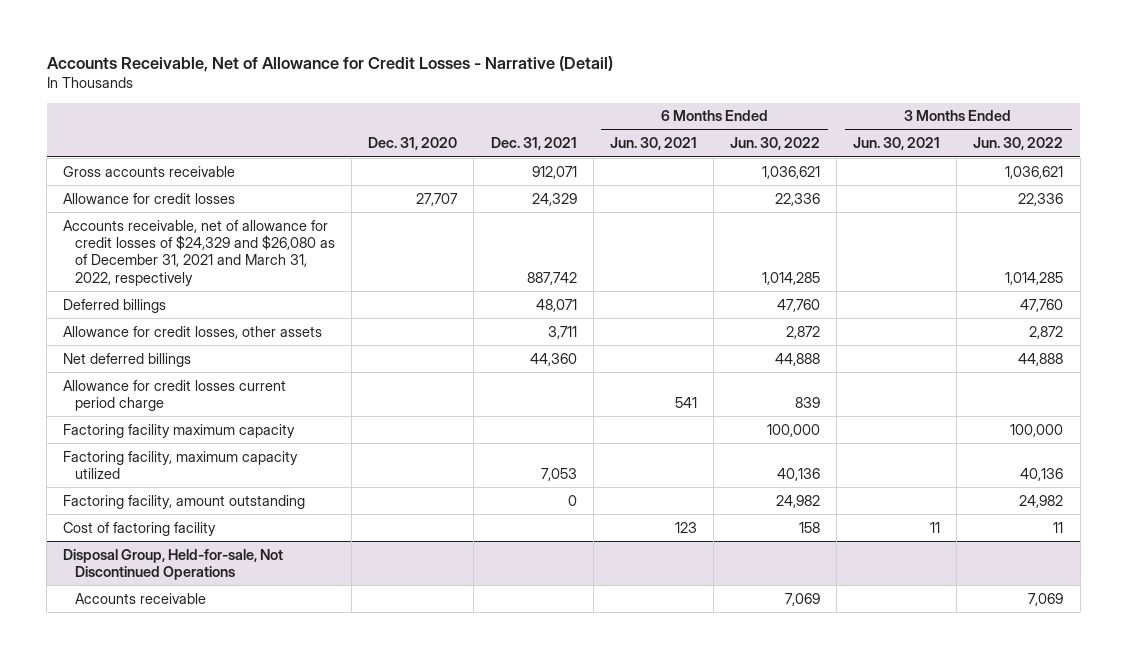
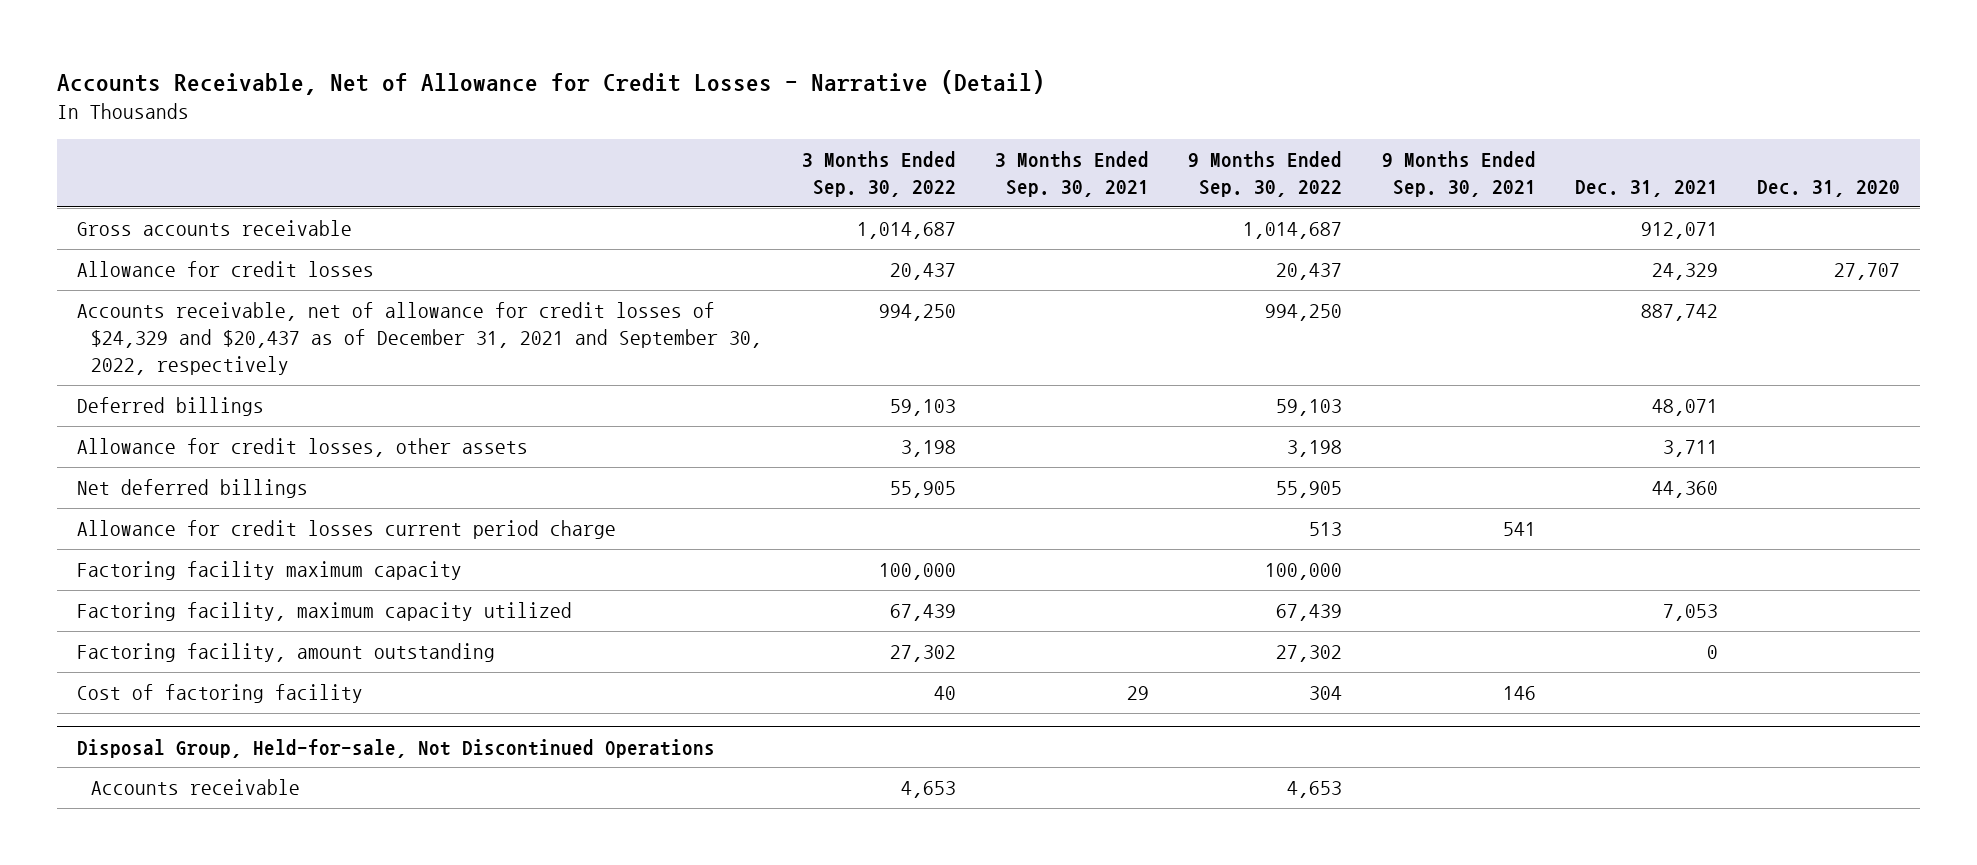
- | Dec. 31, 2020 | Dec. 31, 2021 | 6 Months Ended Jun. 30, 2021 | 6 Months Ended Jun. 30, 2022 | 3 Months Ended Jun. 30, 2021 | 3 Months Ended Jun. 30, 2022
+ | 3 Months Ended Sep. 30, 2022 | 3 Months Ended Sep. 30, 2021 | 9 Months Ended Sep. 30, 2022 | 9 Months Ended Sep. 30, 2021 | Dec. 31, 2021 | Dec. 31, 2020
- Accounts receivable, net of allowance for credit losses of $24,329 and $26,080 as of December 31, 2021 and March 31, 2022, respectively | | 887,742 | | 1,014,285 | | 1,014,285
+ Accounts receivable, net of allowance for credit losses of $24,329 and $20,437 as of December 31, 2021 and September 30, 2022, respectively | 994,250 | | 994,250 | | 887,742 |

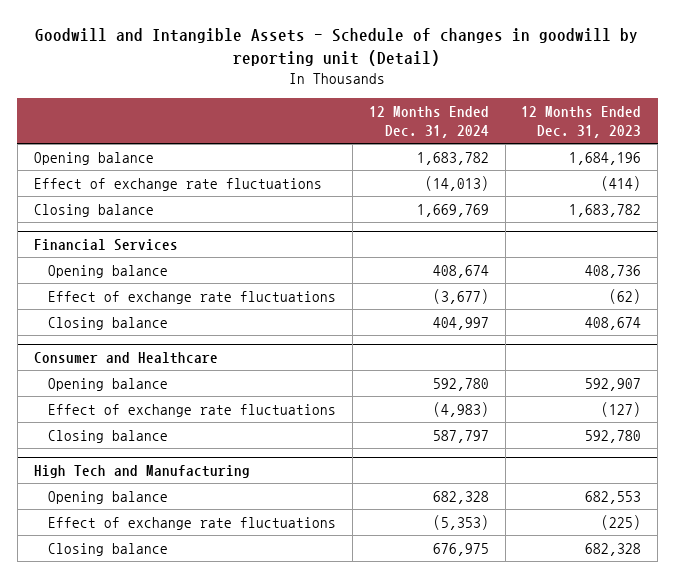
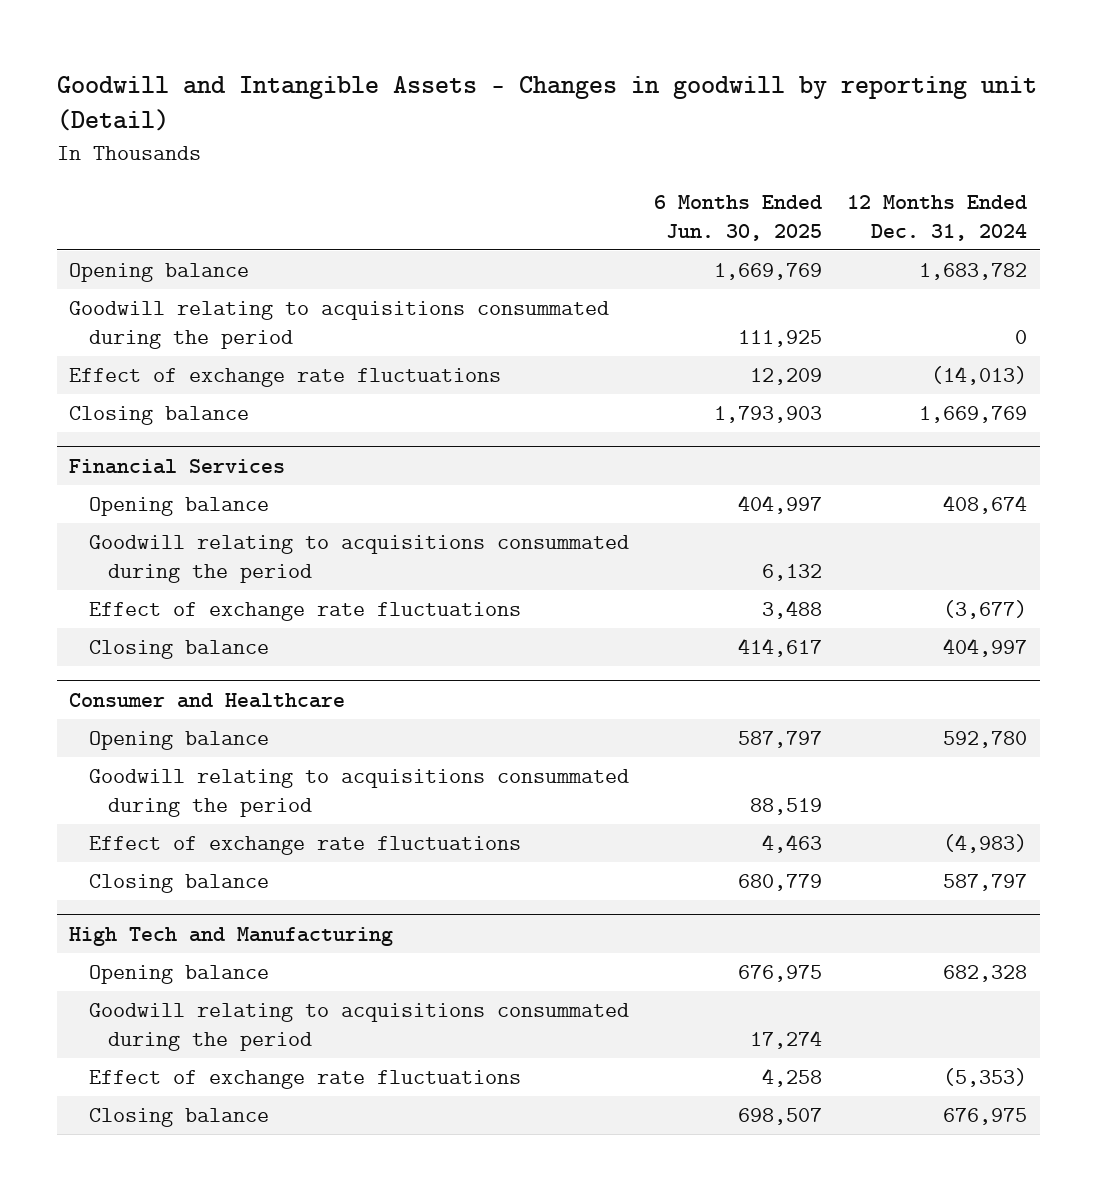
- Goodwill and Intangible Assets - Schedule of changes in goodwill by reporting unit (Detail)
+ Goodwill and Intangible Assets - Changes in goodwill by reporting unit (Detail)
- | 12 Months Ended Dec. 31, 2024 | 12 Months Ended Dec. 31, 2023
+ | 6 Months Ended Jun. 30, 2025 | 12 Months Ended Dec. 31, 2024
+ Goodwill relating to acquisitions consummated during the period | 111,925 | 0
@ Financial Services
+ Goodwill relating to acquisitions consummated during the period | 6,132 |
@ Consumer and Healthcare
+ Goodwill relating to acquisitions consummated during the period | 88,519 |
@ High Tech and Manufacturing
+ Goodwill relating to acquisitions consummated during the period | 17,274 |

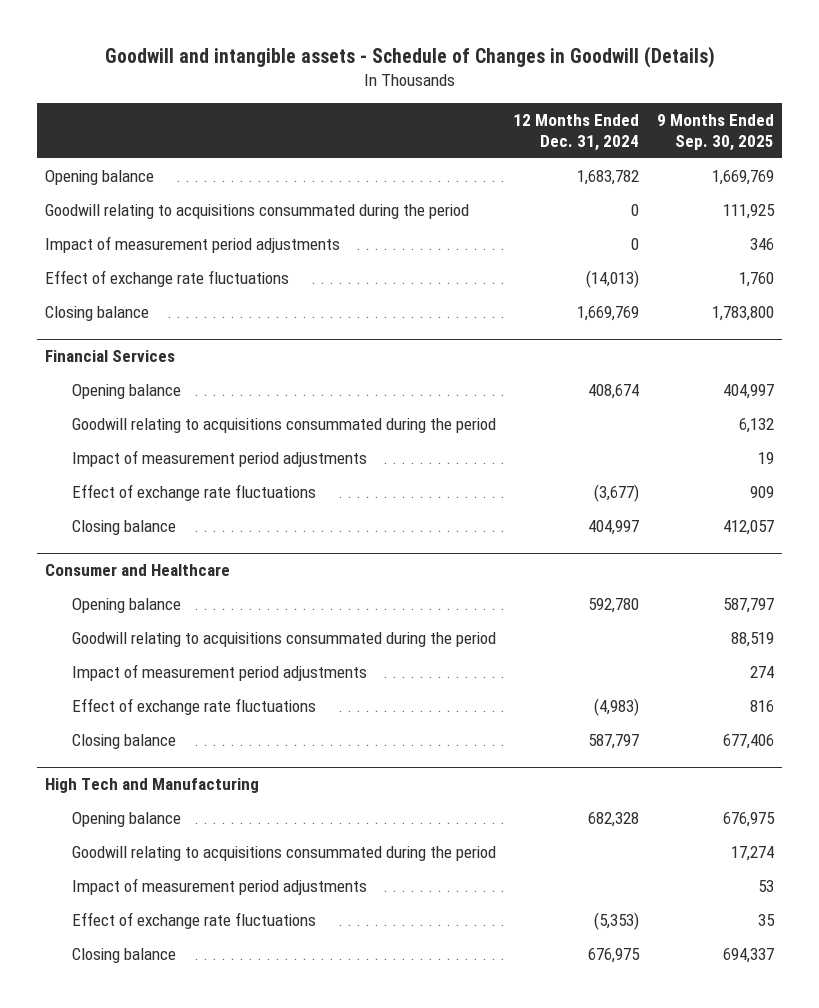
- Goodwill and Intangible Assets - Changes in goodwill by reporting unit (Detail)
+ Goodwill and intangible assets - Schedule of Changes in Goodwill (Details)
- | 6 Months Ended Jun. 30, 2025 | 12 Months Ended Dec. 31, 2024
+ | 12 Months Ended Dec. 31, 2024 | 9 Months Ended Sep. 30, 2025
+ Impact of measurement period adjustments | 0 | 346
@ Financial Services
+ Impact of measurement period adjustments | | 19
@ Consumer and Healthcare
+ Impact of measurement period adjustments | | 274
@ High Tech and Manufacturing
+ Impact of measurement period adjustments | | 53

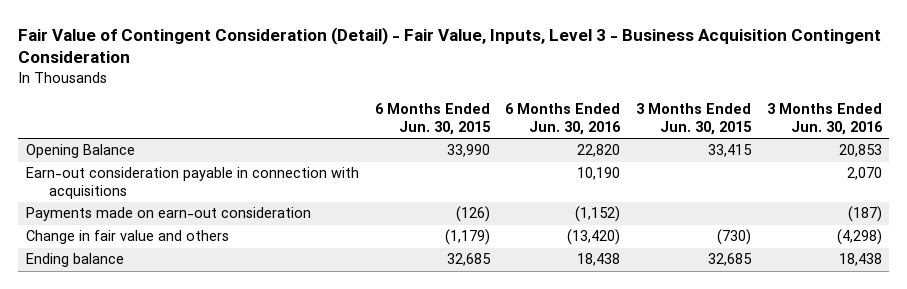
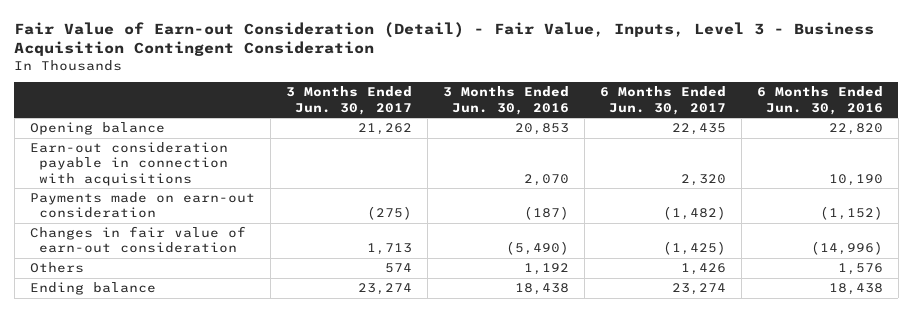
- Fair Value of Contingent Consideration (Detail) - Fair Value, Inputs, Level 3 - Business Acquisition Contingent Consideration
+ Fair Value of Earn-out Consideration (Detail) - Fair Value, Inputs, Level 3 - Business Acquisition Contingent Consideration
- | 6 Months Ended Jun. 30, 2015 | 6 Months Ended Jun. 30, 2016 | 3 Months Ended Jun. 30, 2015 | 3 Months Ended Jun. 30, 2016
+ | 3 Months Ended Jun. 30, 2017 | 3 Months Ended Jun. 30, 2016 | 6 Months Ended Jun. 30, 2017 | 6 Months Ended Jun. 30, 2016
- Opening Balance | 33,990 | 22,820 | 33,415 | 20,853
+ Opening balance | 21,262 | 20,853 | 22,435 | 22,820
- Change in fair value and others | (1,179) | (13,420) | (730) | (4,298)
+ Changes in fair value of earn-out consideration | 1,713 | (5,490) | (1,425) | (14,996)
+ Others | 574 | 1,192 | 1,426 | 1,576

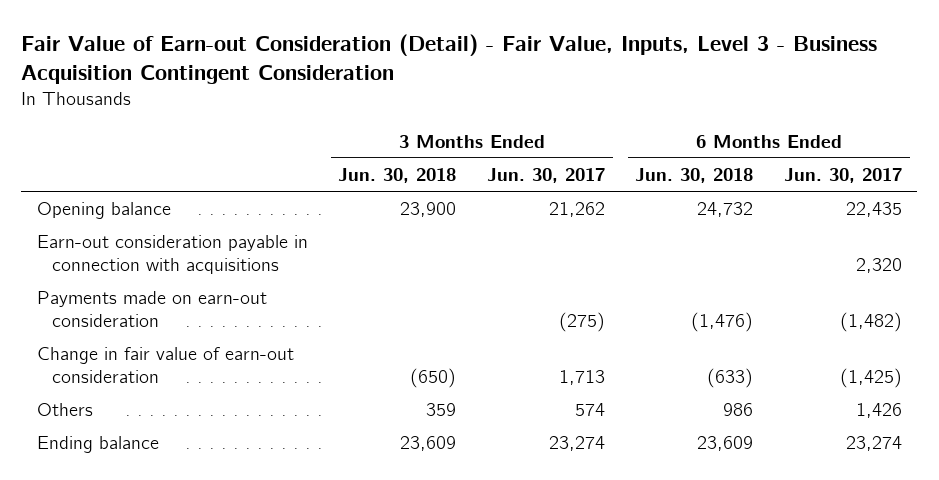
- | 3 Months Ended Jun. 30, 2017 | 3 Months Ended Jun. 30, 2016 | 6 Months Ended Jun. 30, 2017 | 6 Months Ended Jun. 30, 2016
+ | 3 Months Ended Jun. 30, 2018 | 3 Months Ended Jun. 30, 2017 | 6 Months Ended Jun. 30, 2018 | 6 Months Ended Jun. 30, 2017
- Changes in fair value of earn-out consideration | 1,713 | (5,490) | (1,425) | (14,996)
+ Change in fair value of earn-out consideration | (650) | 1,713 | (633) | (1,425)

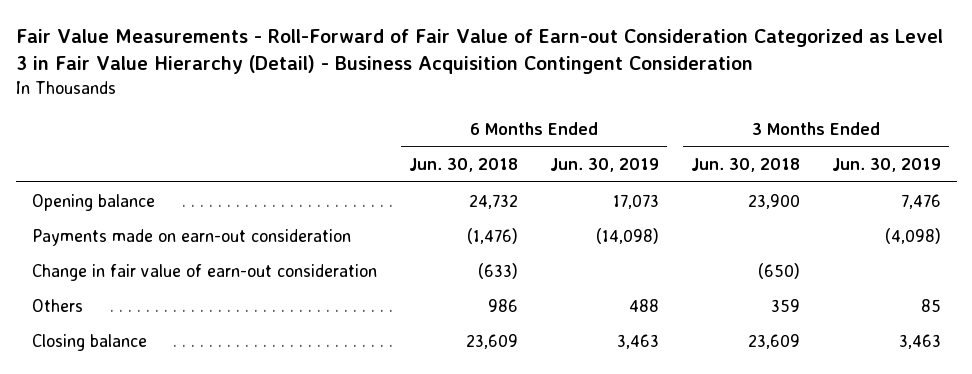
- Fair Value of Earn-out Consideration (Detail) - Fair Value, Inputs, Level 3 - Business Acquisition Contingent Consideration
+ Fair Value Measurements - Roll-Forward of Fair Value of Earn-out Consideration Categorized as Level 3 in Fair Value Hierarchy (Detail) - Business Acquisition Contingent Consideration
- | 3 Months Ended Jun. 30, 2018 | 3 Months Ended Jun. 30, 2017 | 6 Months Ended Jun. 30, 2018 | 6 Months Ended Jun. 30, 2017
+ | 6 Months Ended Jun. 30, 2018 | 6 Months Ended Jun. 30, 2019 | 3 Months Ended Jun. 30, 2018 | 3 Months Ended Jun. 30, 2019
- Earn-out consideration payable in connection with acquisitions | | | | 2,320
- Ending balance | 23,609 | 23,274 | 23,609 | 23,274
+ Closing balance | 23,609 | 3,463 | 23,609 | 3,463

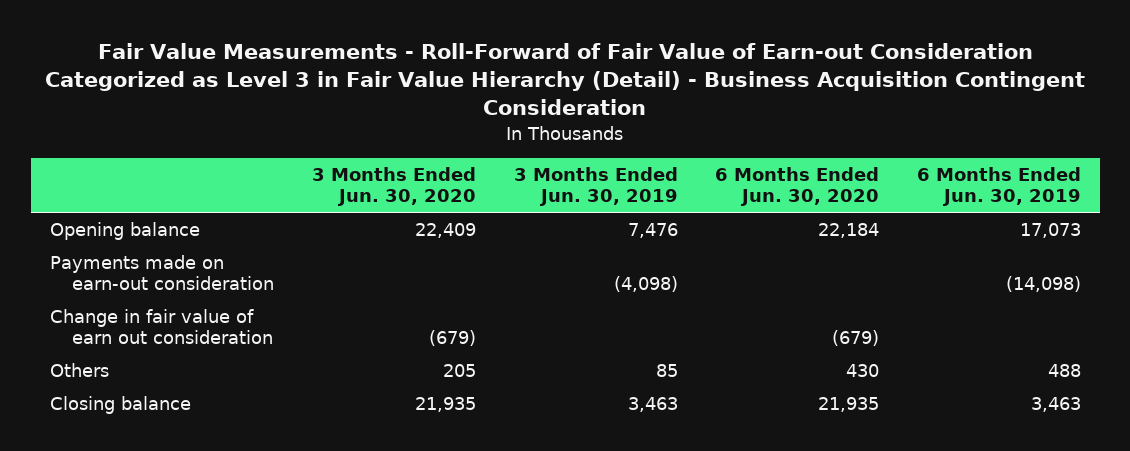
- | 6 Months Ended Jun. 30, 2018 | 6 Months Ended Jun. 30, 2019 | 3 Months Ended Jun. 30, 2018 | 3 Months Ended Jun. 30, 2019
+ | 3 Months Ended Jun. 30, 2020 | 3 Months Ended Jun. 30, 2019 | 6 Months Ended Jun. 30, 2020 | 6 Months Ended Jun. 30, 2019
- Change in fair value of earn-out consideration | (633) | | (650) |
+ Change in fair value of earn out consideration | (679) | | (679) |

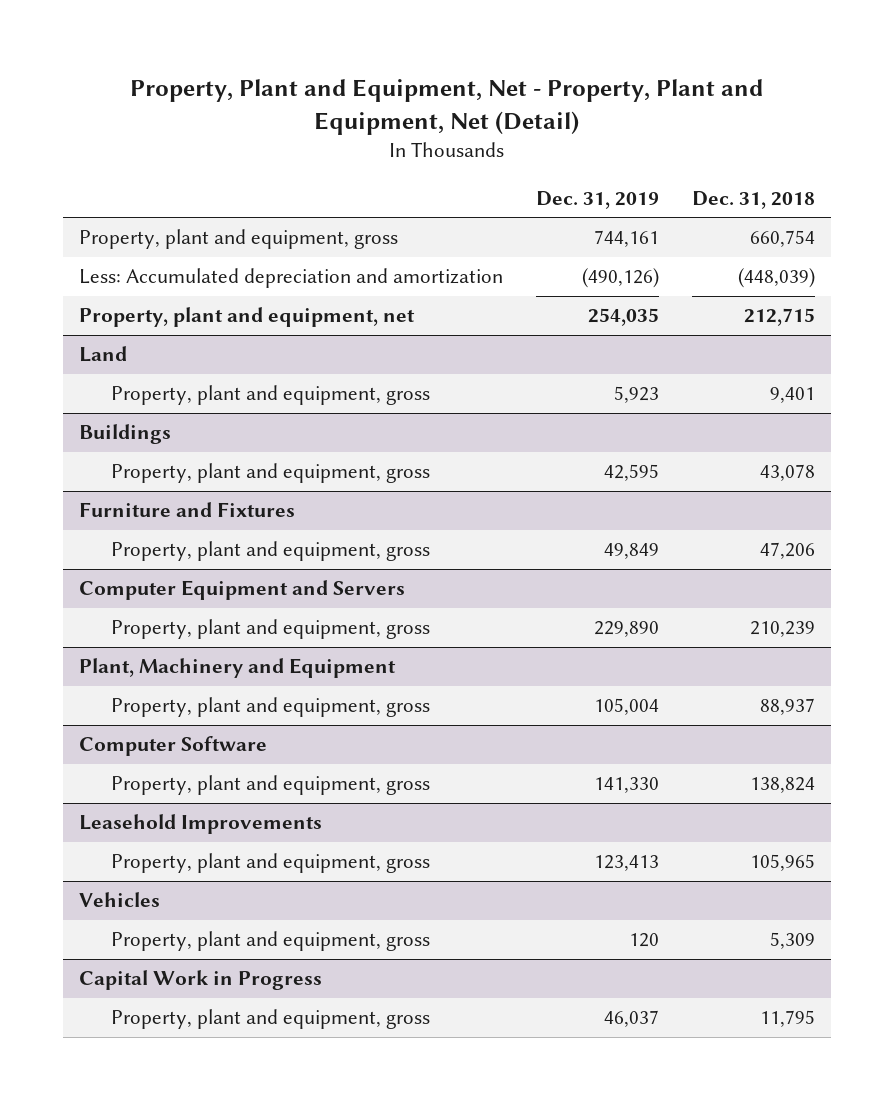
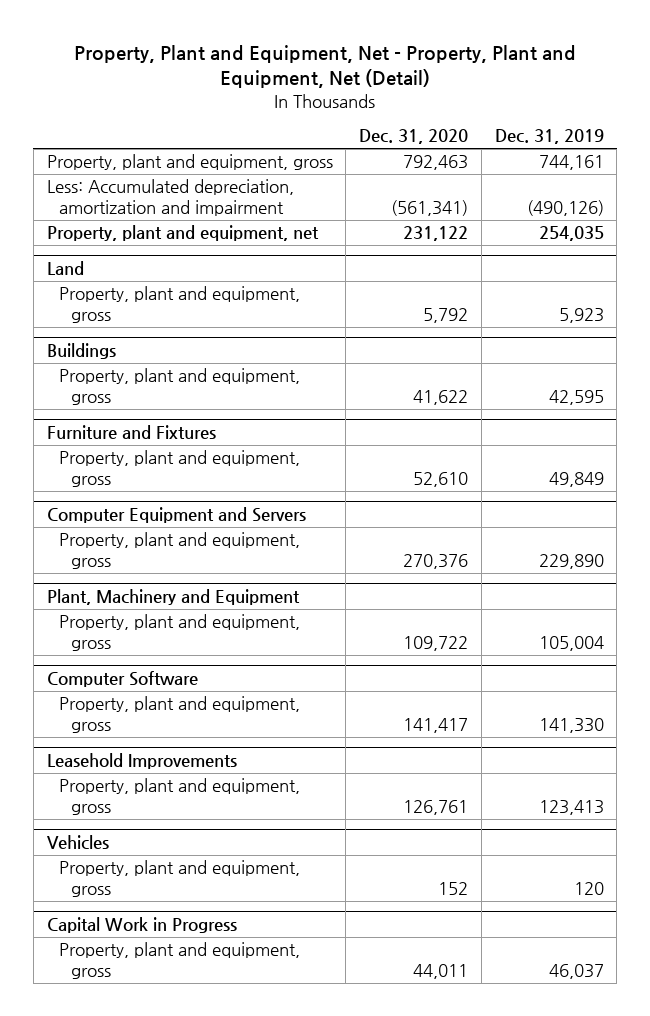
- | Dec. 31, 2019 | Dec. 31, 2018
+ | Dec. 31, 2020 | Dec. 31, 2019
- Less: Accumulated depreciation and amortization | (490,126) | (448,039)
+ Less: Accumulated depreciation, amortization and impairment | (561,341) | (490,126)

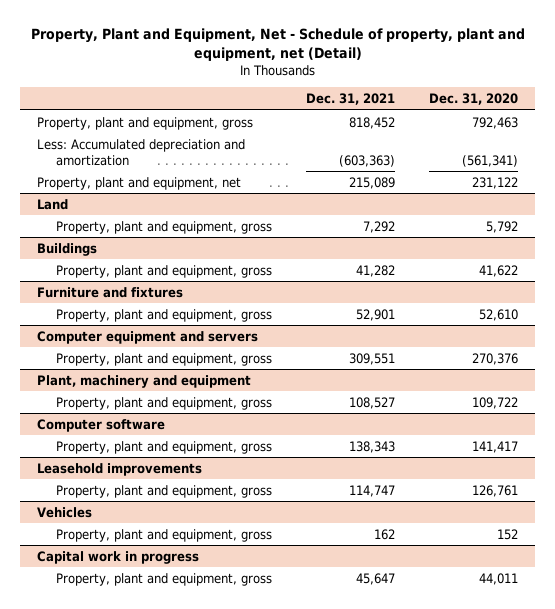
- Property, Plant and Equipment, Net - Property, Plant and Equipment, Net (Detail)
+ Property, Plant and Equipment, Net - Schedule of property, plant and equipment, net (Detail)
- | Dec. 31, 2020 | Dec. 31, 2019
+ | Dec. 31, 2021 | Dec. 31, 2020
- Less: Accumulated depreciation, amortization and impairment | (561,341) | (490,126)
+ Less: Accumulated depreciation and amortization | (603,363) | (561,341)
- Furniture and Fixtures
+ Furniture and fixtures
- Computer Equipment and Servers
+ Computer equipment and servers
- Plant, Machinery and Equipment
+ Plant, machinery and equipment
- Computer Software
+ Computer software
- Leasehold Improvements
+ Leasehold improvements
- Capital Work in Progress
+ Capital work in progress

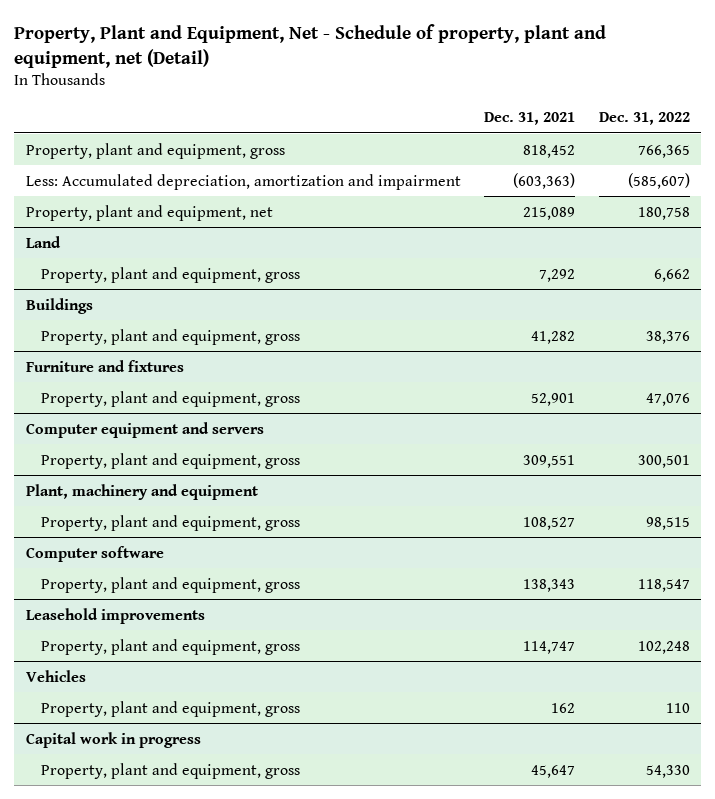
- | Dec. 31, 2021 | Dec. 31, 2020
+ | Dec. 31, 2021 | Dec. 31, 2022
- Less: Accumulated depreciation and amortization | (603,363) | (561,341)
+ Less: Accumulated depreciation, amortization and impairment | (603,363) | (585,607)

